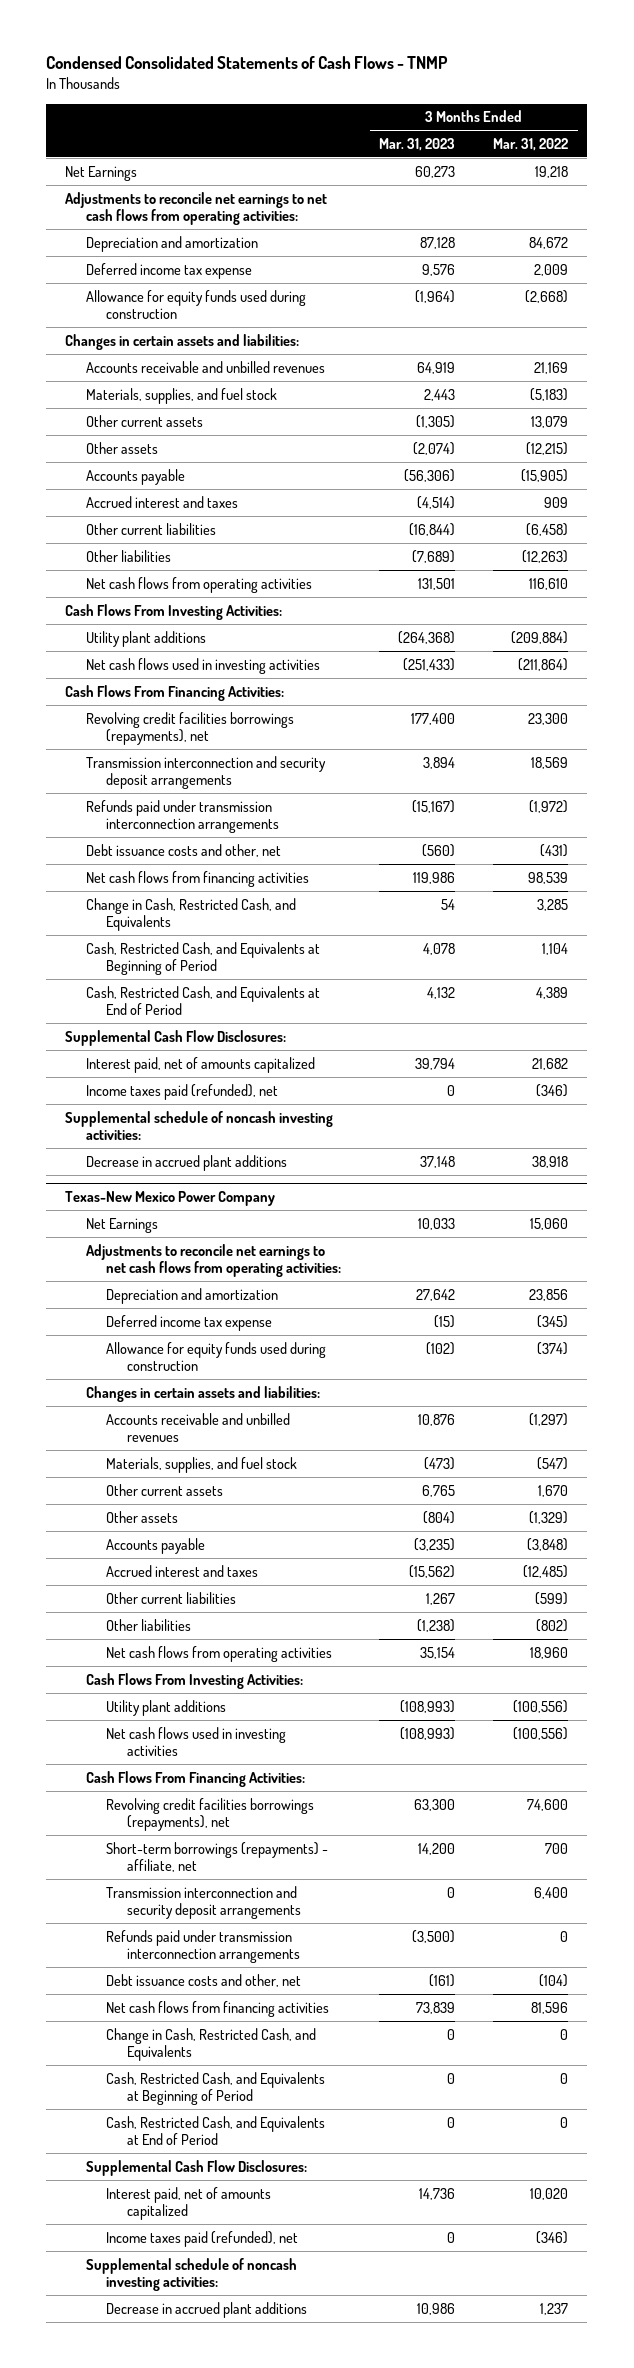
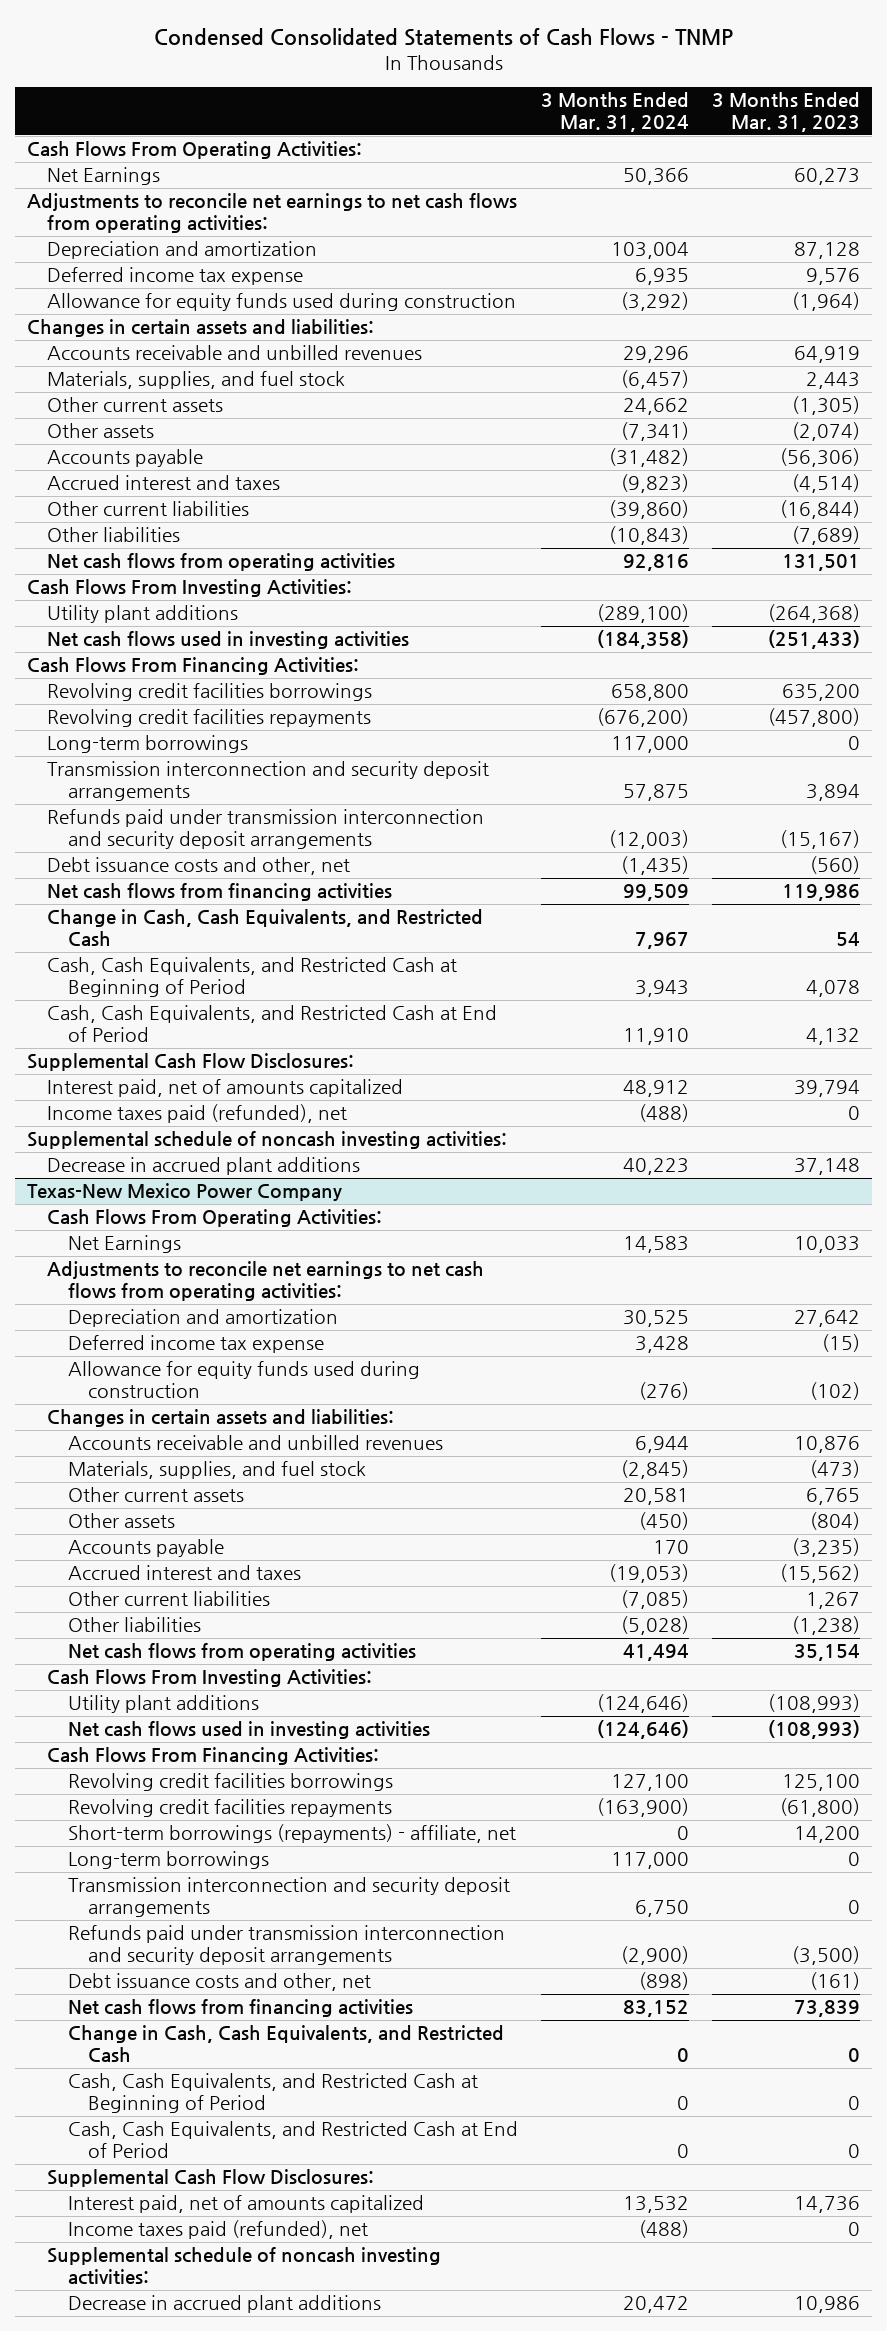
- | 3 Months Ended Mar. 31, 2023 | 3 Months Ended Mar. 31, 2022
+ | 3 Months Ended Mar. 31, 2024 | 3 Months Ended Mar. 31, 2023
+ Cash Flows From Operating Activities:
- Revolving credit facilities borrowings (repayments), net | 177,400 | 23,300
+ Revolving credit facilities borrowings | 658,800 | 635,200
+ Revolving credit facilities repayments | (676,200) | (457,800)
+ Long-term borrowings | 117,000 | 0
- Refunds paid under transmission interconnection arrangements | (15,167) | (1,972)
+ Refunds paid under transmission interconnection and security deposit arrangements | (12,003) | (15,167)
- Change in Cash, Restricted Cash, and Equivalents | 54 | 3,285
- Cash, Restricted Cash, and Equivalents at Beginning of Period | 4,078 | 1,104
- Cash, Restricted Cash, and Equivalents at End of Period | 4,132 | 4,389
+ Change in Cash, Cash Equivalents, and Restricted Cash | 7,967 | 54
+ Cash, Cash Equivalents, and Restricted Cash at Beginning of Period | 3,943 | 4,078
+ Cash, Cash Equivalents, and Restricted Cash at End of Period | 11,910 | 4,132
@ Texas-New Mexico Power Company
+ Cash Flows From Operating Activities:
- Revolving credit facilities borrowings (repayments), net | 63,300 | 74,600
+ Revolving credit facilities borrowings | 127,100 | 125,100
+ Revolving credit facilities repayments | (163,900) | (61,800)
+ Long-term borrowings | 117,000 | 0
- Refunds paid under transmission interconnection arrangements | (3,500) | 0
+ Refunds paid under transmission interconnection and security deposit arrangements | (2,900) | (3,500)
- Change in Cash, Restricted Cash, and Equivalents | 0 | 0
- Cash, Restricted Cash, and Equivalents at Beginning of Period | 0 | 0
- Cash, Restricted Cash, and Equivalents at End of Period | 0 | 0
+ Change in Cash, Cash Equivalents, and Restricted Cash | 0 | 0
+ Cash, Cash Equivalents, and Restricted Cash at Beginning of Period | 0 | 0
+ Cash, Cash Equivalents, and Restricted Cash at End of Period | 0 | 0

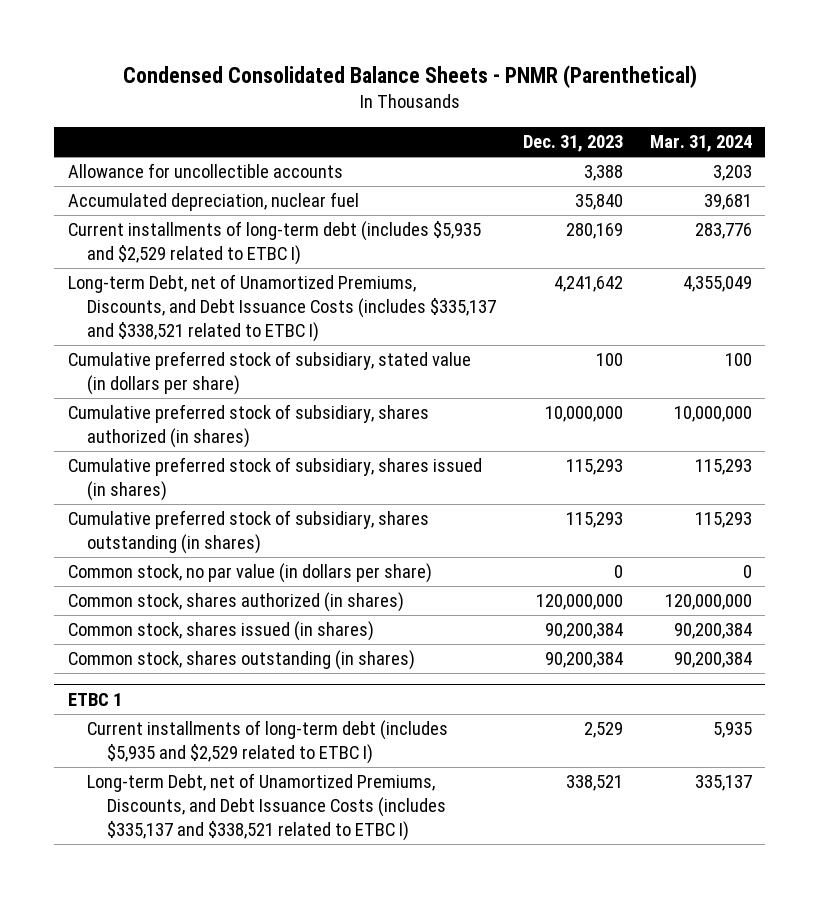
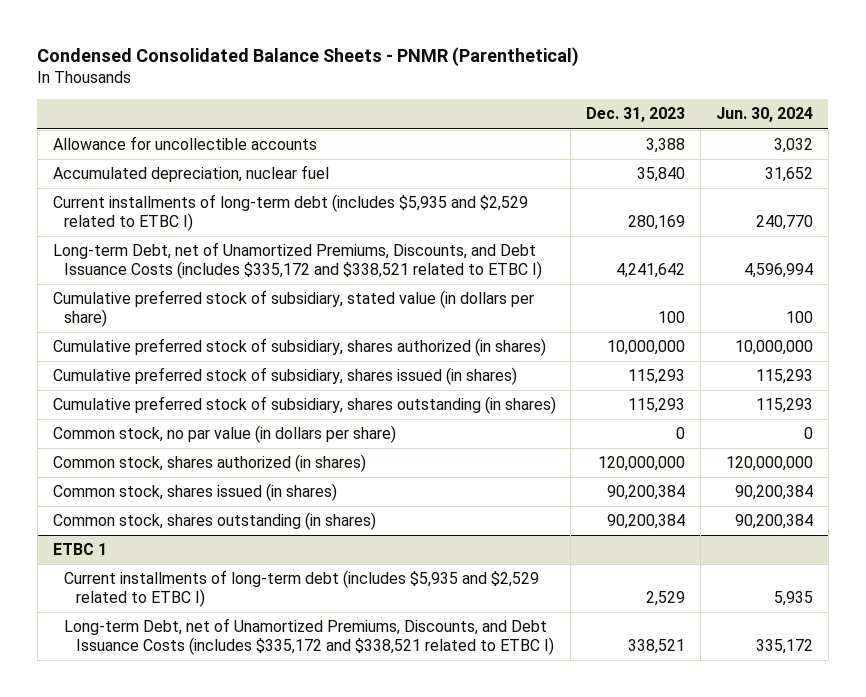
- | Dec. 31, 2023 | Mar. 31, 2024
+ | Dec. 31, 2023 | Jun. 30, 2024
- Long-term Debt, net of Unamortized Premiums, Discounts, and Debt Issuance Costs (includes $335,137 and $338,521 related to ETBC I) | 4,241,642 | 4,355,049
+ Long-term Debt, net of Unamortized Premiums, Discounts, and Debt Issuance Costs (includes $335,172 and $338,521 related to ETBC I) | 4,241,642 | 4,596,994
@ ETBC 1
- Long-term Debt, net of Unamortized Premiums, Discounts, and Debt Issuance Costs (includes $335,137 and $338,521 related to ETBC I) | 338,521 | 335,137
+ Long-term Debt, net of Unamortized Premiums, Discounts, and Debt Issuance Costs (includes $335,172 and $338,521 related to ETBC I) | 338,521 | 335,172

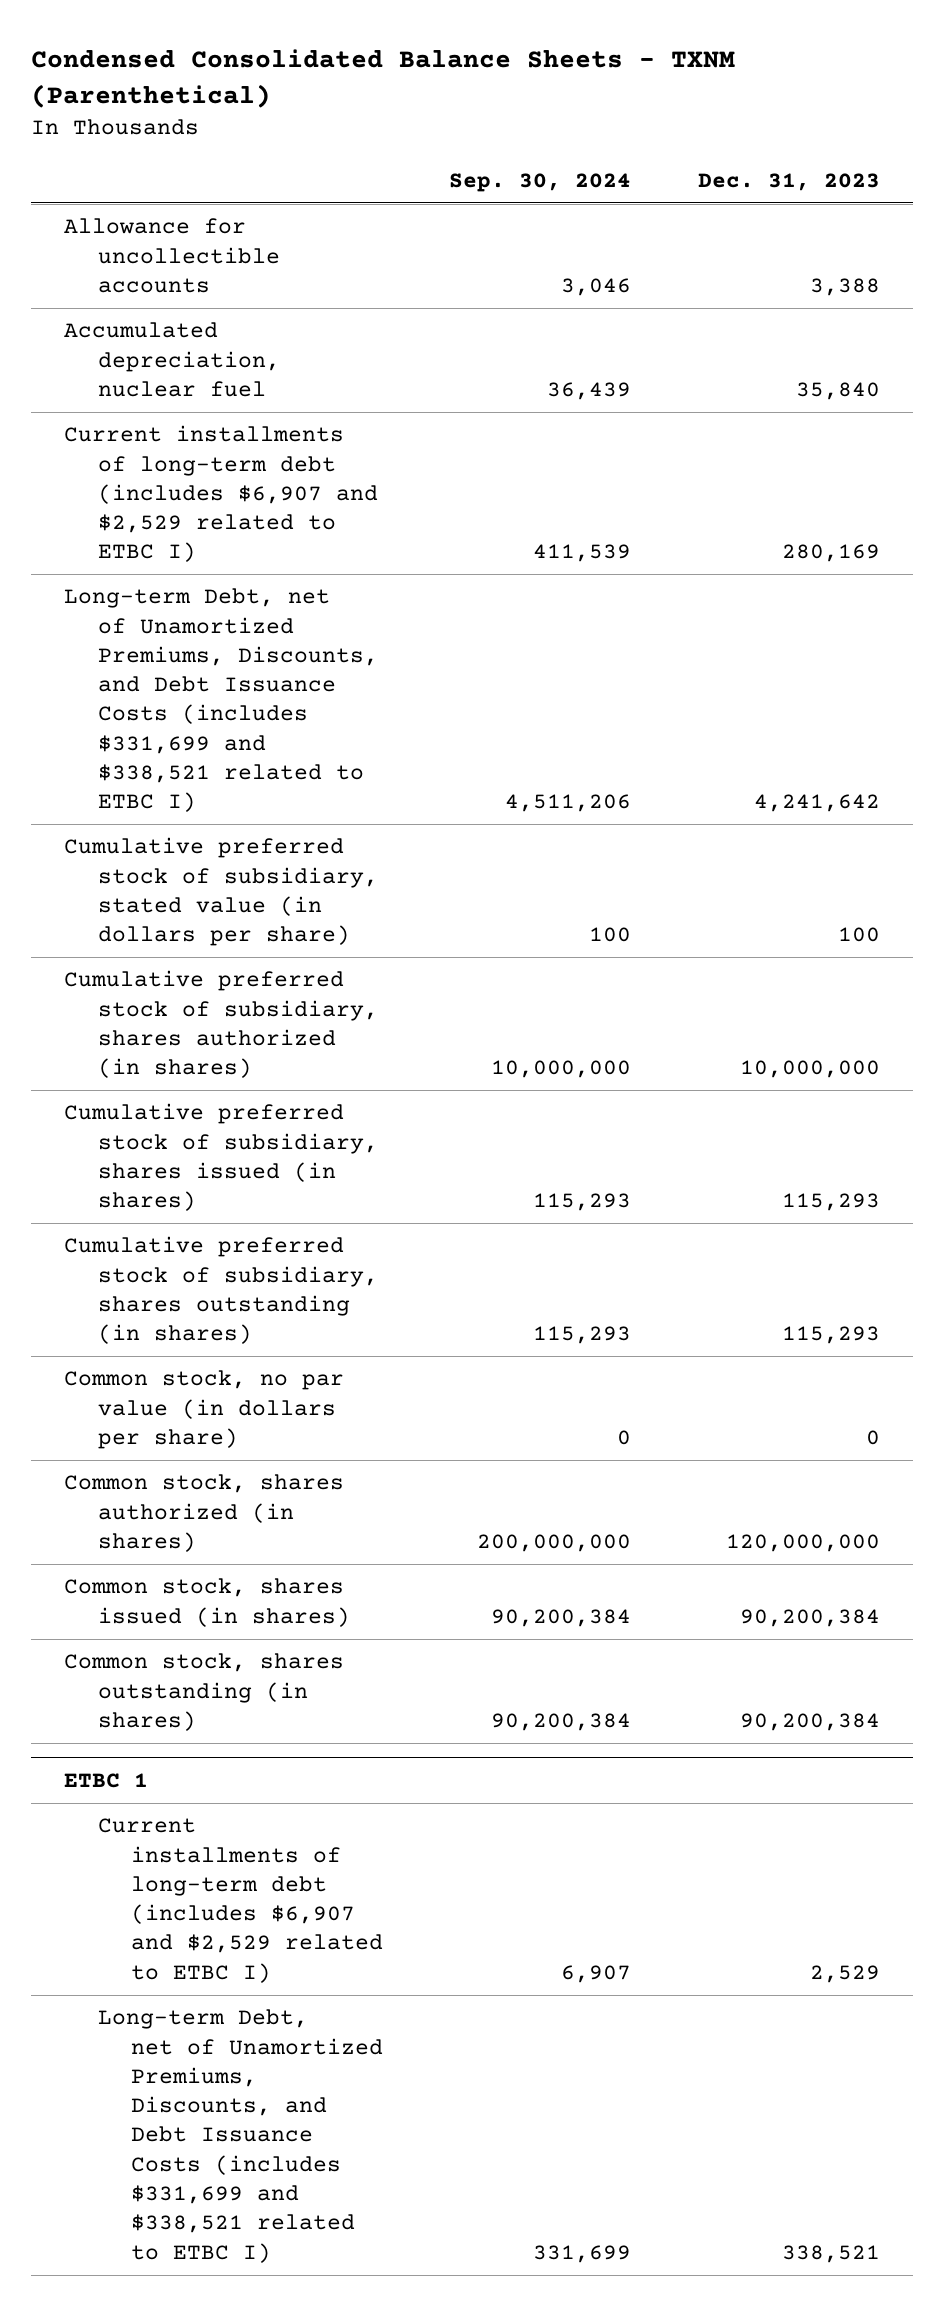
- Condensed Consolidated Balance Sheets - PNMR (Parenthetical)
+ Condensed Consolidated Balance Sheets - TXNM (Parenthetical)
- | Dec. 31, 2023 | Jun. 30, 2024
+ | Sep. 30, 2024 | Dec. 31, 2023
- Current installments of long-term debt (includes $5,935 and $2,529 related to ETBC I) | 280,169 | 240,770
- Long-term Debt, net of Unamortized Premiums, Discounts, and Debt Issuance Costs (includes $335,172 and $338,521 related to ETBC I) | 4,241,642 | 4,596,994
+ Current installments of long-term debt (includes $6,907 and $2,529 related to ETBC I) | 411,539 | 280,169
+ Long-term Debt, net of Unamortized Premiums, Discounts, and Debt Issuance Costs (includes $331,699 and $338,521 related to ETBC I) | 4,511,206 | 4,241,642
@ ETBC 1
- Current installments of long-term debt (includes $5,935 and $2,529 related to ETBC I) | 2,529 | 5,935
- Long-term Debt, net of Unamortized Premiums, Discounts, and Debt Issuance Costs (includes $335,172 and $338,521 related to ETBC I) | 338,521 | 335,172
+ Current installments of long-term debt (includes $6,907 and $2,529 related to ETBC I) | 6,907 | 2,529
+ Long-term Debt, net of Unamortized Premiums, Discounts, and Debt Issuance Costs (includes $331,699 and $338,521 related to ETBC I) | 331,699 | 338,521

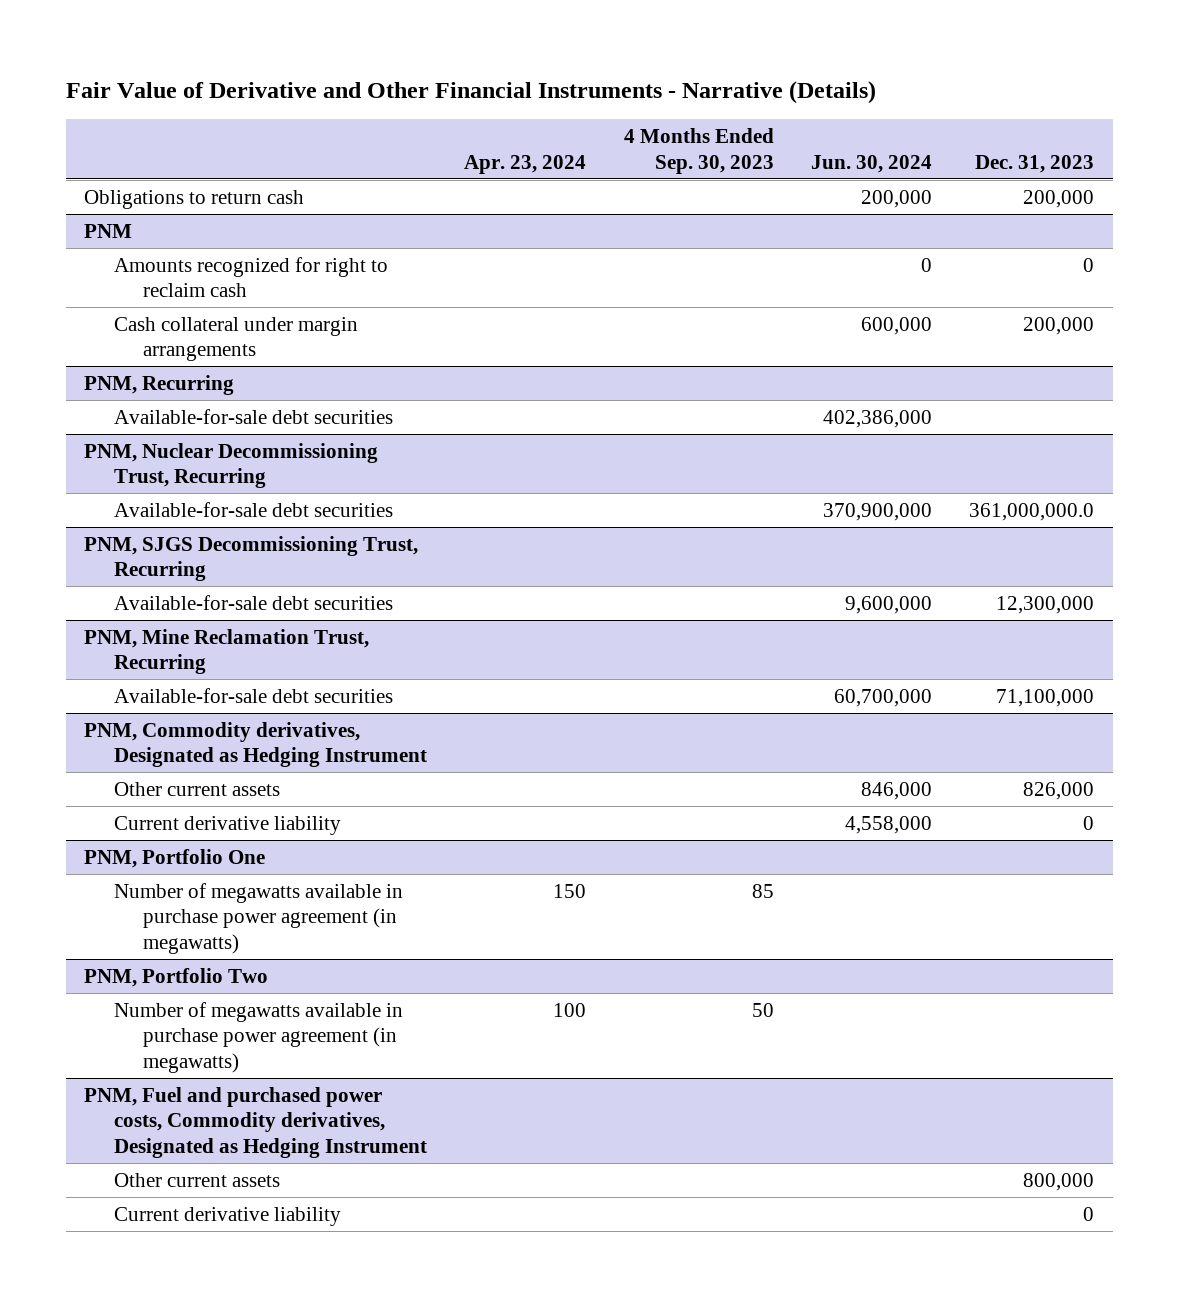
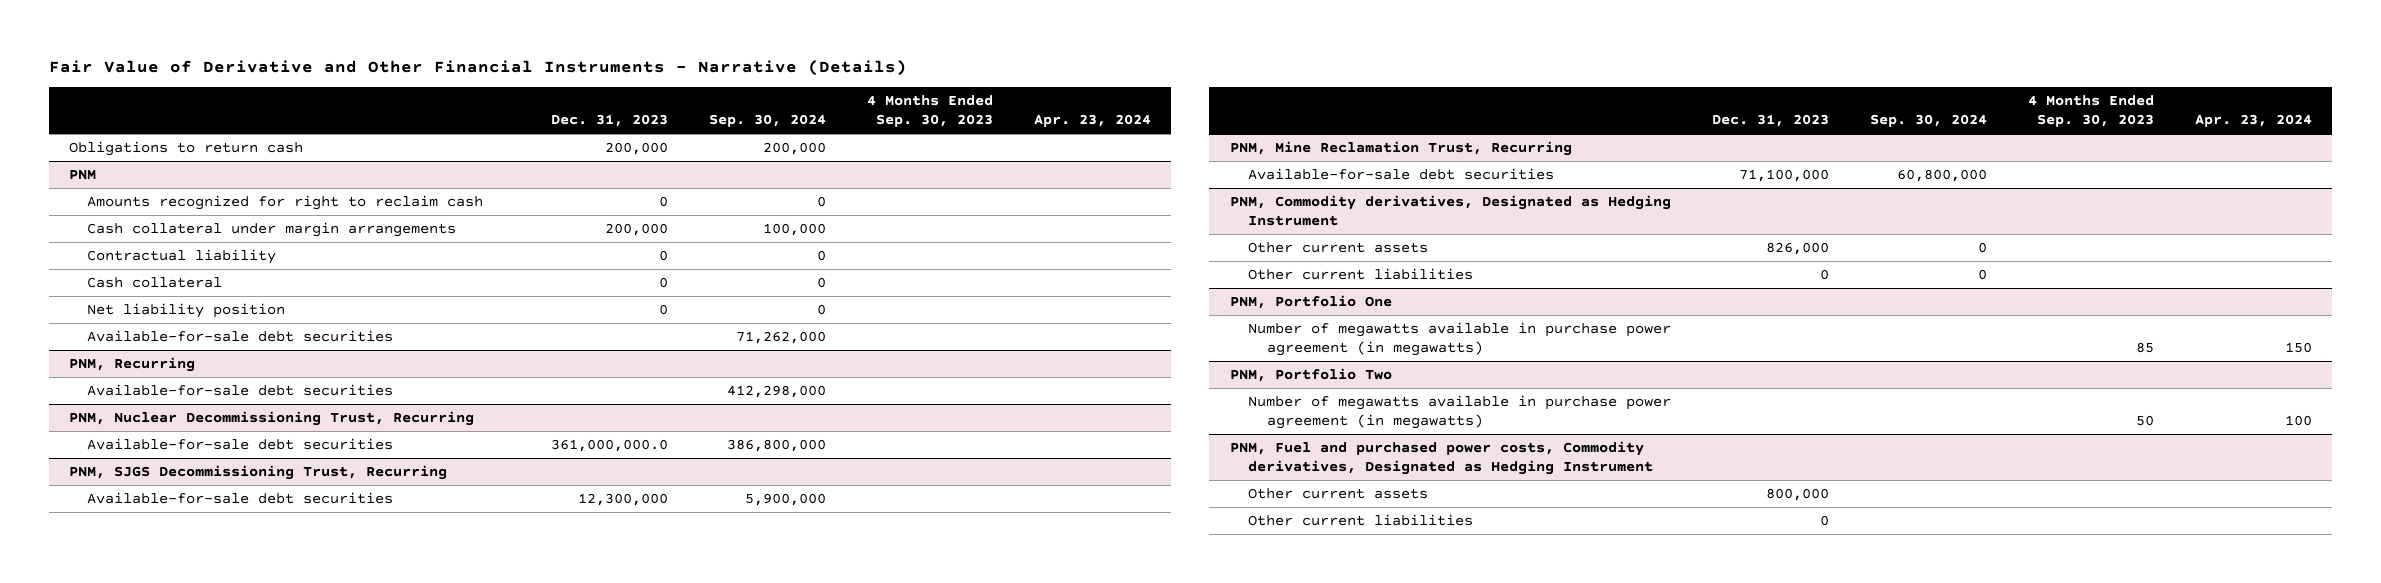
- | Apr. 23, 2024 | 4 Months Ended Sep. 30, 2023 | Jun. 30, 2024 | Dec. 31, 2023
+ | Dec. 31, 2023 | Sep. 30, 2024 | 4 Months Ended Sep. 30, 2023 | Apr. 23, 2024
@ PNM
+ Contractual liability | 0 | 0 | |
+ Cash collateral | 0 | 0 | |
+ Net liability position | 0 | 0 | |
+ Available-for-sale debt securities | | 71,262,000 | |
@ PNM, Commodity derivatives, Designated as Hedging Instrument
- Current derivative liability | | | 4,558,000 | 0
+ Other current liabilities | 0 | 0 | |
@ PNM, Fuel and purchased power costs, Commodity derivatives, Designated as Hedging Instrument
- Current derivative liability | | | | 0
+ Other current liabilities | 0 | | |

